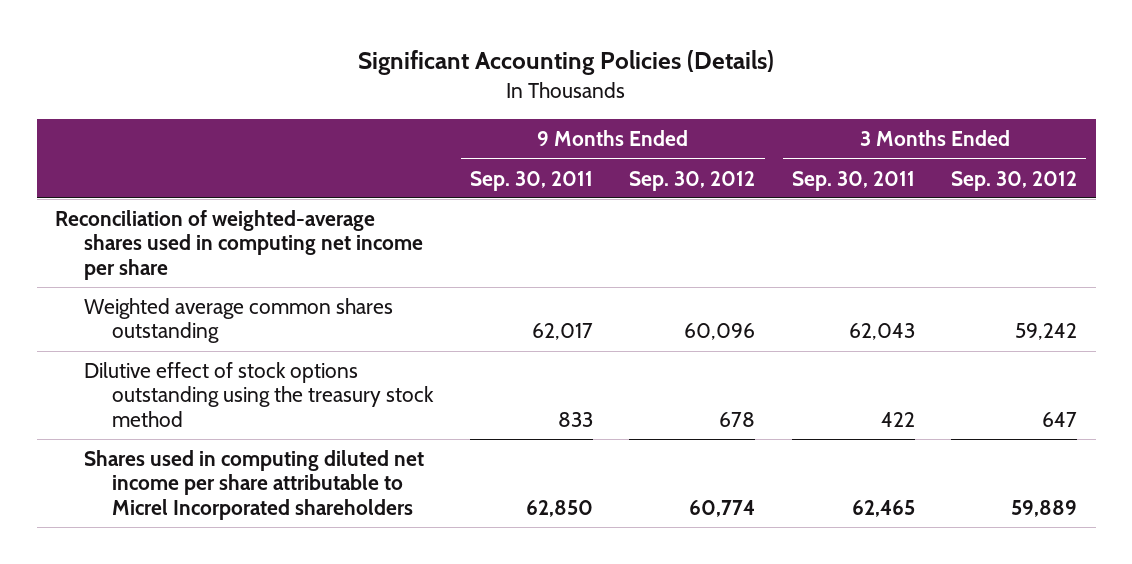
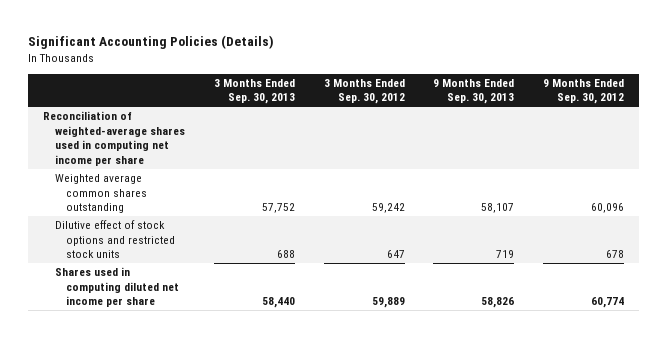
- | 9 Months Ended Sep. 30, 2011 | 9 Months Ended Sep. 30, 2012 | 3 Months Ended Sep. 30, 2011 | 3 Months Ended Sep. 30, 2012
+ | 3 Months Ended Sep. 30, 2013 | 3 Months Ended Sep. 30, 2012 | 9 Months Ended Sep. 30, 2013 | 9 Months Ended Sep. 30, 2012
- Dilutive effect of stock options outstanding using the treasury stock method | 833 | 678 | 422 | 647
- Shares used in computing diluted net income per share attributable to Micrel Incorporated shareholders | 62,850 | 60,774 | 62,465 | 59,889
+ Dilutive effect of stock options and restricted stock units | 688 | 647 | 719 | 678
+ Shares used in computing diluted net income per share | 58,440 | 59,889 | 58,826 | 60,774

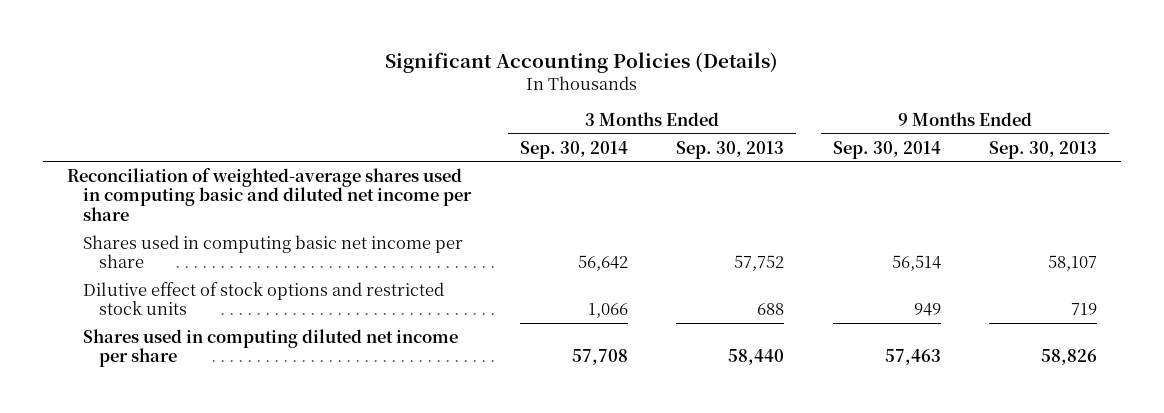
- | 3 Months Ended Sep. 30, 2013 | 3 Months Ended Sep. 30, 2012 | 9 Months Ended Sep. 30, 2013 | 9 Months Ended Sep. 30, 2012
+ | 3 Months Ended Sep. 30, 2014 | 3 Months Ended Sep. 30, 2013 | 9 Months Ended Sep. 30, 2014 | 9 Months Ended Sep. 30, 2013
- Reconciliation of weighted-average shares used in computing net income per share
- Weighted average common shares outstanding | 57,752 | 59,242 | 58,107 | 60,096
+ Reconciliation of weighted-average shares used in computing basic and diluted net income per share
+ Shares used in computing basic net income per share | 56,642 | 57,752 | 56,514 | 58,107

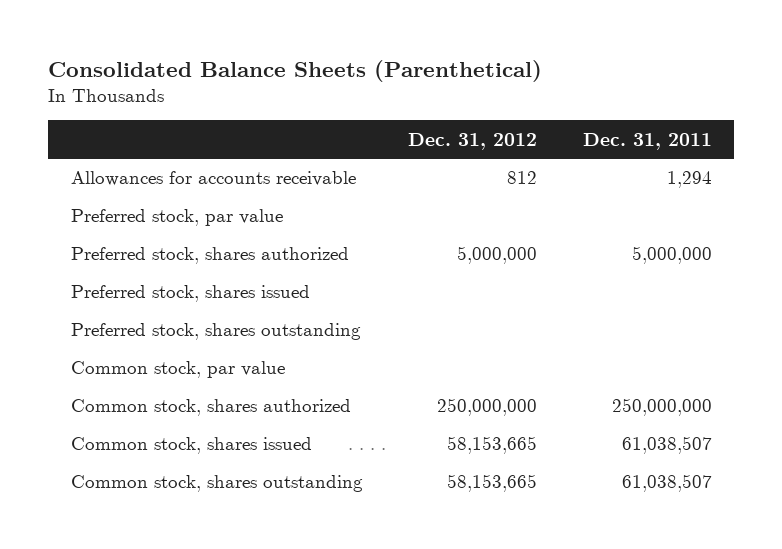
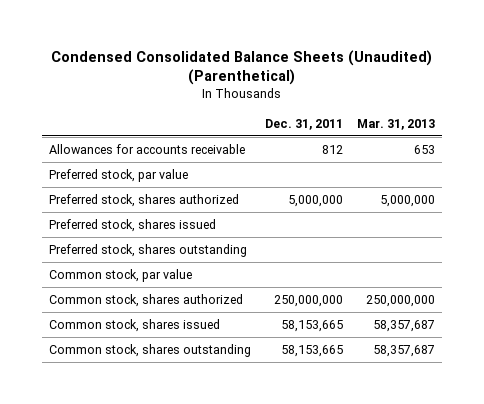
- Consolidated Balance Sheets (Parenthetical)
+ Condensed Consolidated Balance Sheets (Unaudited) (Parenthetical)
- | Dec. 31, 2012 | Dec. 31, 2011
+ | Dec. 31, 2011 | Mar. 31, 2013
- Allowances for accounts receivable | 812 | 1,294
+ Allowances for accounts receivable | 812 | 653
- Common stock, shares issued | 58,153,665 | 61,038,507
- Common stock, shares outstanding | 58,153,665 | 61,038,507
+ Common stock, shares issued | 58,153,665 | 58,357,687
+ Common stock, shares outstanding | 58,153,665 | 58,357,687

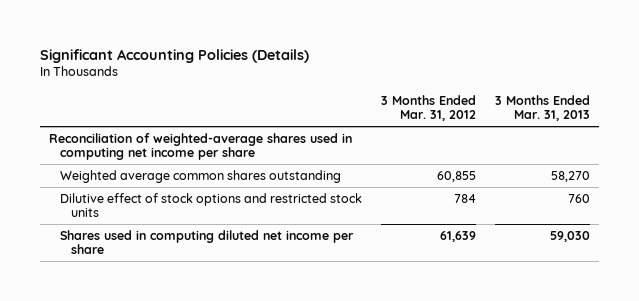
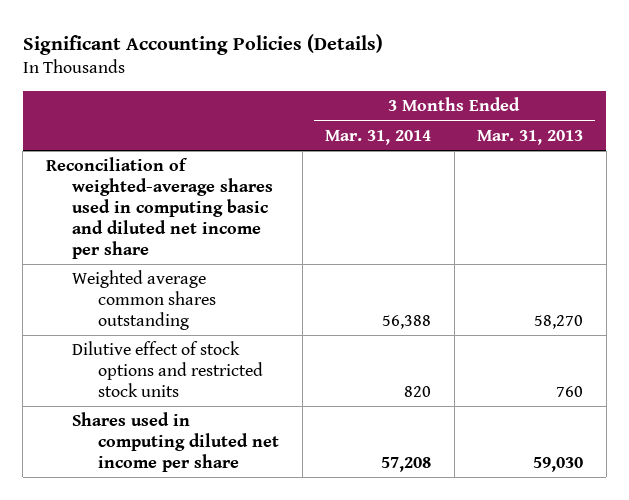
- | 3 Months Ended Mar. 31, 2012 | 3 Months Ended Mar. 31, 2013
+ | 3 Months Ended Mar. 31, 2014 | 3 Months Ended Mar. 31, 2013
- Reconciliation of weighted-average shares used in computing net income per share
+ Reconciliation of weighted-average shares used in computing basic and diluted net income per share

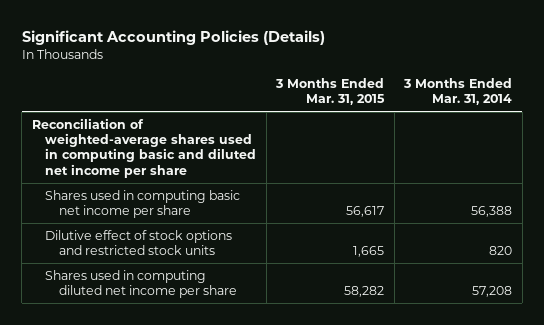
- | 3 Months Ended Mar. 31, 2014 | 3 Months Ended Mar. 31, 2013
+ | 3 Months Ended Mar. 31, 2015 | 3 Months Ended Mar. 31, 2014
- Weighted average common shares outstanding | 56,388 | 58,270
+ Shares used in computing basic net income per share | 56,617 | 56,388

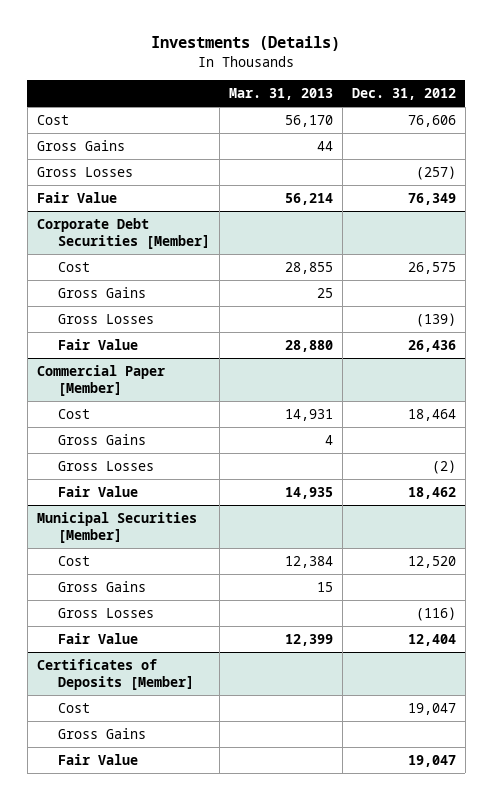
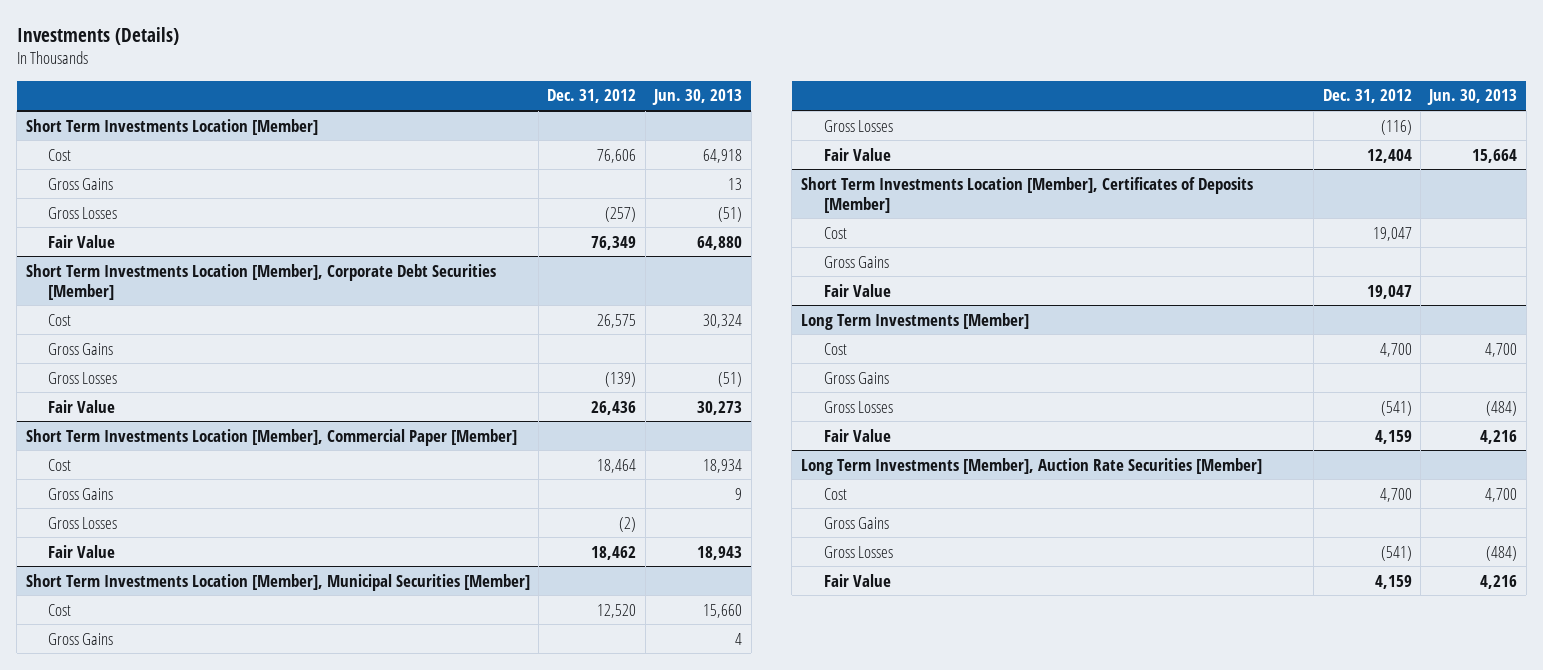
- | Mar. 31, 2013 | Dec. 31, 2012
+ | Dec. 31, 2012 | Jun. 30, 2013
+ Short Term Investments Location [Member]
- Corporate Debt Securities [Member]
+ Short Term Investments Location [Member], Corporate Debt Securities [Member]
- Commercial Paper [Member]
+ Short Term Investments Location [Member], Commercial Paper [Member]
- Municipal Securities [Member]
+ Short Term Investments Location [Member], Municipal Securities [Member]
- Certificates of Deposits [Member]
+ Short Term Investments Location [Member], Certificates of Deposits [Member]
+ Long Term Investments [Member]
+ Cost | 4,700 | 4,700
+ Gross Gains
+ Gross Losses | (541) | (484)
+ Fair Value | 4,159 | 4,216
+ Long Term Investments [Member], Auction Rate Securities [Member]
+ Cost | 4,700 | 4,700
+ Gross Gains
+ Gross Losses | (541) | (484)
+ Fair Value | 4,159 | 4,216

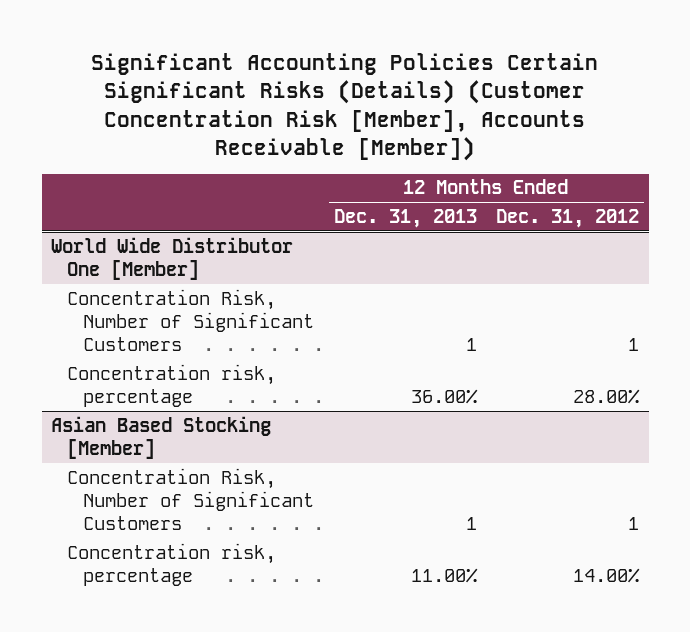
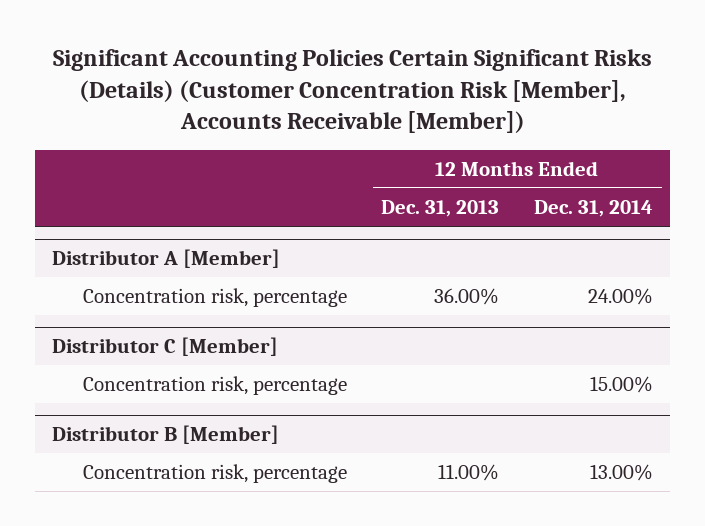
- | 12 Months Ended Dec. 31, 2013 | 12 Months Ended Dec. 31, 2012
+ | 12 Months Ended Dec. 31, 2013 | 12 Months Ended Dec. 31, 2014
- World Wide Distributor One [Member]
- Concentration Risk, Number of Significant Customers | 1 | 1
+ Distributor A [Member]
- Asian Based Stocking [Member]
- Concentration Risk, Number of Significant Customers | 1 | 1
+ Distributor C [Member]
+ Concentration risk, percentage | | 15.00%
+ Distributor B [Member]

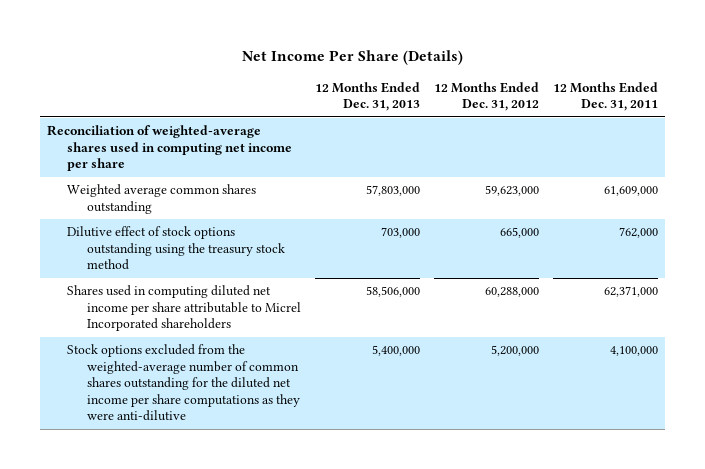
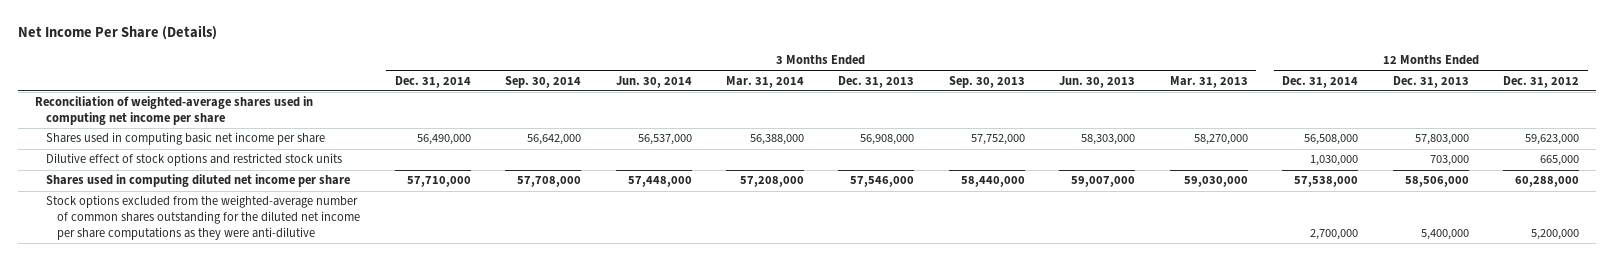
- | 12 Months Ended Dec. 31, 2013 | 12 Months Ended Dec. 31, 2012 | 12 Months Ended Dec. 31, 2011
+ | 3 Months Ended Dec. 31, 2014 | 3 Months Ended Sep. 30, 2014 | 3 Months Ended Jun. 30, 2014 | 3 Months Ended Mar. 31, 2014 | 3 Months Ended Dec. 31, 2013 | 3 Months Ended Sep. 30, 2013 | 3 Months Ended Jun. 30, 2013 | 3 Months Ended Mar. 31, 2013 | 12 Months Ended Dec. 31, 2014 | 12 Months Ended Dec. 31, 2013 | 12 Months Ended Dec. 31, 2012
- Weighted average common shares outstanding | 57,803,000 | 59,623,000 | 61,609,000
- Dilutive effect of stock options outstanding using the treasury stock method | 703,000 | 665,000 | 762,000
- Shares used in computing diluted net income per share attributable to Micrel Incorporated shareholders | 58,506,000 | 60,288,000 | 62,371,000
+ Shares used in computing basic net income per share | 56,490,000 | 56,642,000 | 56,537,000 | 56,388,000 | 56,908,000 | 57,752,000 | 58,303,000 | 58,270,000 | 56,508,000 | 57,803,000 | 59,623,000
+ Dilutive effect of stock options and restricted stock units | | | | | | | | | 1,030,000 | 703,000 | 665,000
+ Shares used in computing diluted net income per share | 57,710,000 | 57,708,000 | 57,448,000 | 57,208,000 | 57,546,000 | 58,440,000 | 59,007,000 | 59,030,000 | 57,538,000 | 58,506,000 | 60,288,000

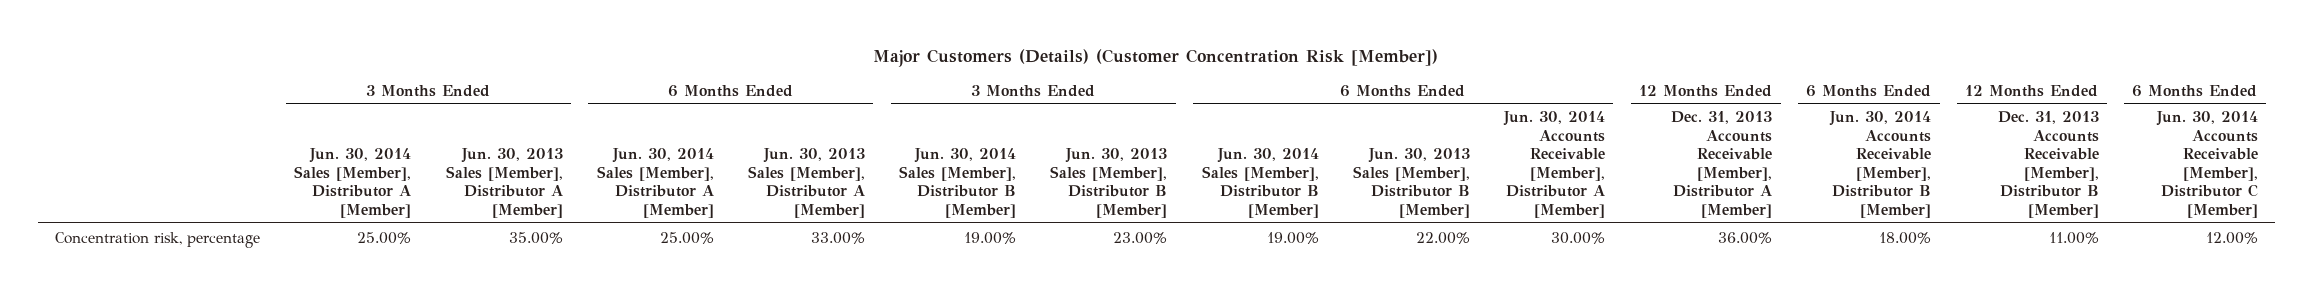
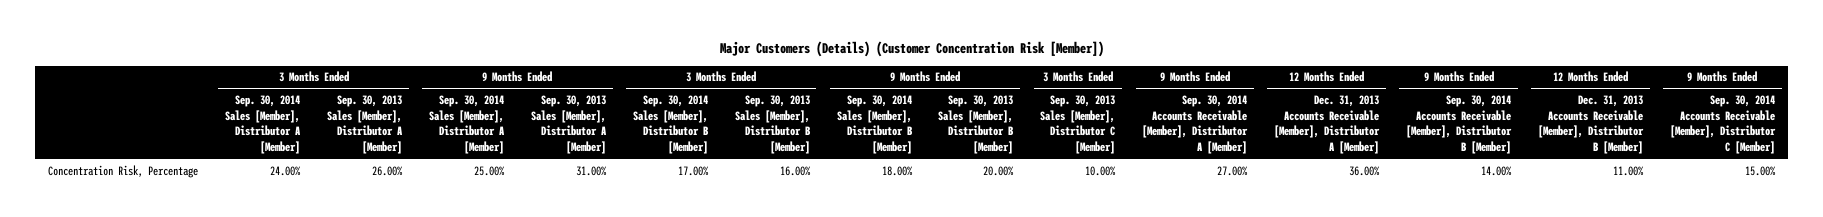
- | 3 Months Ended Jun. 30, 2014 Sales [Member], Distributor A [Member] | 3 Months Ended Jun. 30, 2013 Sales [Member], Distributor A [Member] | 6 Months Ended Jun. 30, 2014 Sales [Member], Distributor A [Member] | 6 Months Ended Jun. 30, 2013 Sales [Member], Distributor A [Member] | 3 Months Ended Jun. 30, 2014 Sales [Member], Distributor B [Member] | 3 Months Ended Jun. 30, 2013 Sales [Member], Distributor B [Member] | 6 Months Ended Jun. 30, 2014 Sales [Member], Distributor B [Member] | 6 Months Ended Jun. 30, 2013 Sales [Member], Distributor B [Member] | 6 Months Ended Jun. 30, 2014 Accounts Receivable [Member], Distributor A [Member] | 12 Months Ended Dec. 31, 2013 Accounts Receivable [Member], Distributor A [Member] | 6 Months Ended Jun. 30, 2014 Accounts Receivable [Member], Distributor B [Member] | 12 Months Ended Dec. 31, 2013 Accounts Receivable [Member], Distributor B [Member] | 6 Months Ended Jun. 30, 2014 Accounts Receivable [Member], Distributor C [Member]
+ | 3 Months Ended Sep. 30, 2014 Sales [Member], Distributor A [Member] | 3 Months Ended Sep. 30, 2013 Sales [Member], Distributor A [Member] | 9 Months Ended Sep. 30, 2014 Sales [Member], Distributor A [Member] | 9 Months Ended Sep. 30, 2013 Sales [Member], Distributor A [Member] | 3 Months Ended Sep. 30, 2014 Sales [Member], Distributor B [Member] | 3 Months Ended Sep. 30, 2013 Sales [Member], Distributor B [Member] | 9 Months Ended Sep. 30, 2014 Sales [Member], Distributor B [Member] | 9 Months Ended Sep. 30, 2013 Sales [Member], Distributor B [Member] | 3 Months Ended Sep. 30, 2013 Sales [Member], Distributor C [Member] | 9 Months Ended Sep. 30, 2014 Accounts Receivable [Member], Distributor A [Member] | 12 Months Ended Dec. 31, 2013 Accounts Receivable [Member], Distributor A [Member] | 9 Months Ended Sep. 30, 2014 Accounts Receivable [Member], Distributor B [Member] | 12 Months Ended Dec. 31, 2013 Accounts Receivable [Member], Distributor B [Member] | 9 Months Ended Sep. 30, 2014 Accounts Receivable [Member], Distributor C [Member]
- Concentration risk, percentage | 25.00% | 35.00% | 25.00% | 33.00% | 19.00% | 23.00% | 19.00% | 22.00% | 30.00% | 36.00% | 18.00% | 11.00% | 12.00%
+ Concentration Risk, Percentage | 24.00% | 26.00% | 25.00% | 31.00% | 17.00% | 16.00% | 18.00% | 20.00% | 10.00% | 27.00% | 36.00% | 14.00% | 11.00% | 15.00%

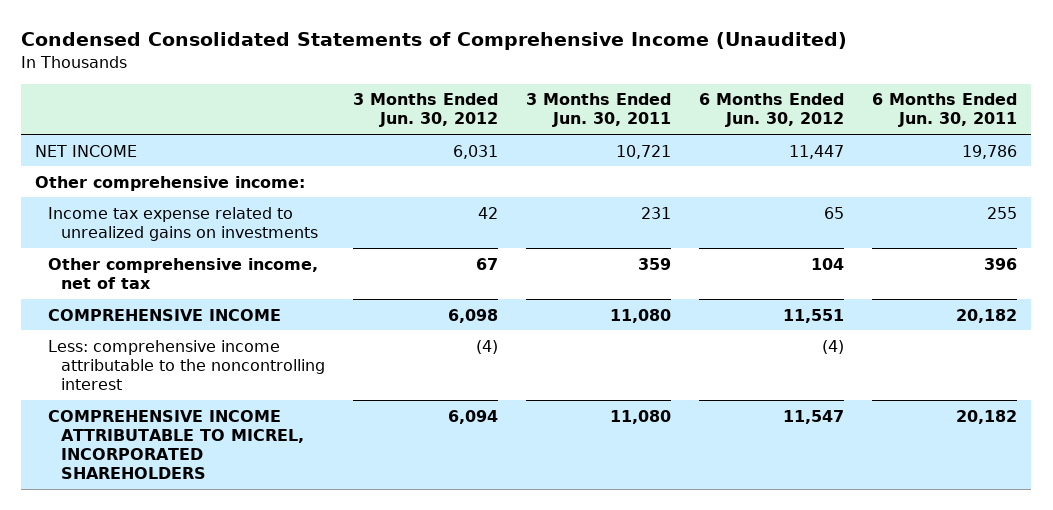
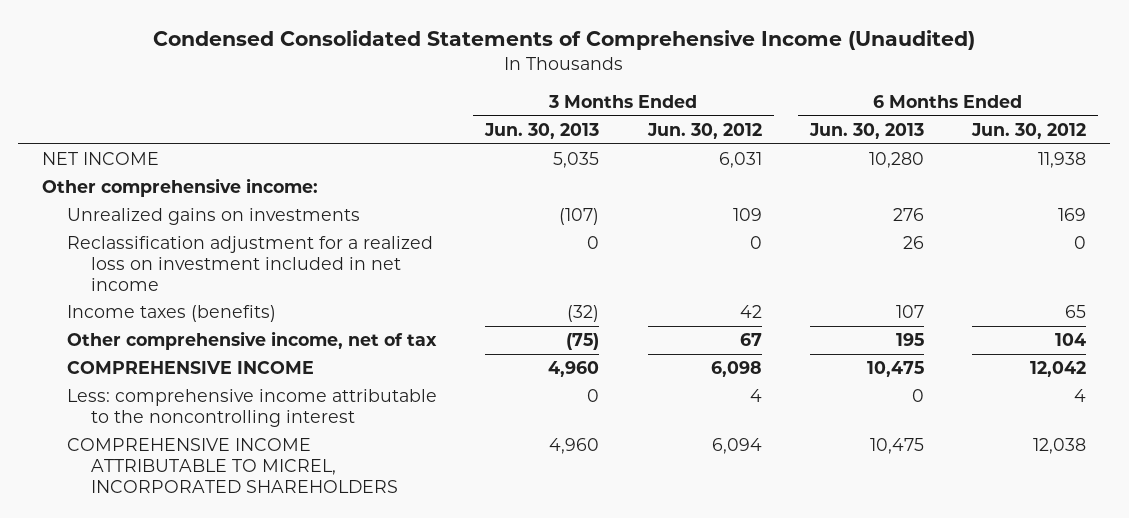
- | 3 Months Ended Jun. 30, 2012 | 3 Months Ended Jun. 30, 2011 | 6 Months Ended Jun. 30, 2012 | 6 Months Ended Jun. 30, 2011
+ | 3 Months Ended Jun. 30, 2013 | 3 Months Ended Jun. 30, 2012 | 6 Months Ended Jun. 30, 2013 | 6 Months Ended Jun. 30, 2012
- NET INCOME | 6,031 | 10,721 | 11,447 | 19,786
+ NET INCOME | 5,035 | 6,031 | 10,280 | 11,938
- Income tax expense related to unrealized gains on investments | 42 | 231 | 65 | 255
+ Unrealized gains on investments | (107) | 109 | 276 | 169
+ Reclassification adjustment for a realized loss on investment included in net income | 0 | 0 | 26 | 0
+ Income taxes (benefits) | (32) | 42 | 107 | 65
- COMPREHENSIVE INCOME | 6,098 | 11,080 | 11,551 | 20,182
- Less: comprehensive income attributable to the noncontrolling interest | (4) | | (4) |
- COMPREHENSIVE INCOME ATTRIBUTABLE TO MICREL, INCORPORATED SHAREHOLDERS | 6,094 | 11,080 | 11,547 | 20,182
+ COMPREHENSIVE INCOME | 4,960 | 6,098 | 10,475 | 12,042
+ Less: comprehensive income attributable to the noncontrolling interest | 0 | 4 | 0 | 4
+ COMPREHENSIVE INCOME ATTRIBUTABLE TO MICREL, INCORPORATED SHAREHOLDERS | 4,960 | 6,094 | 10,475 | 12,038

